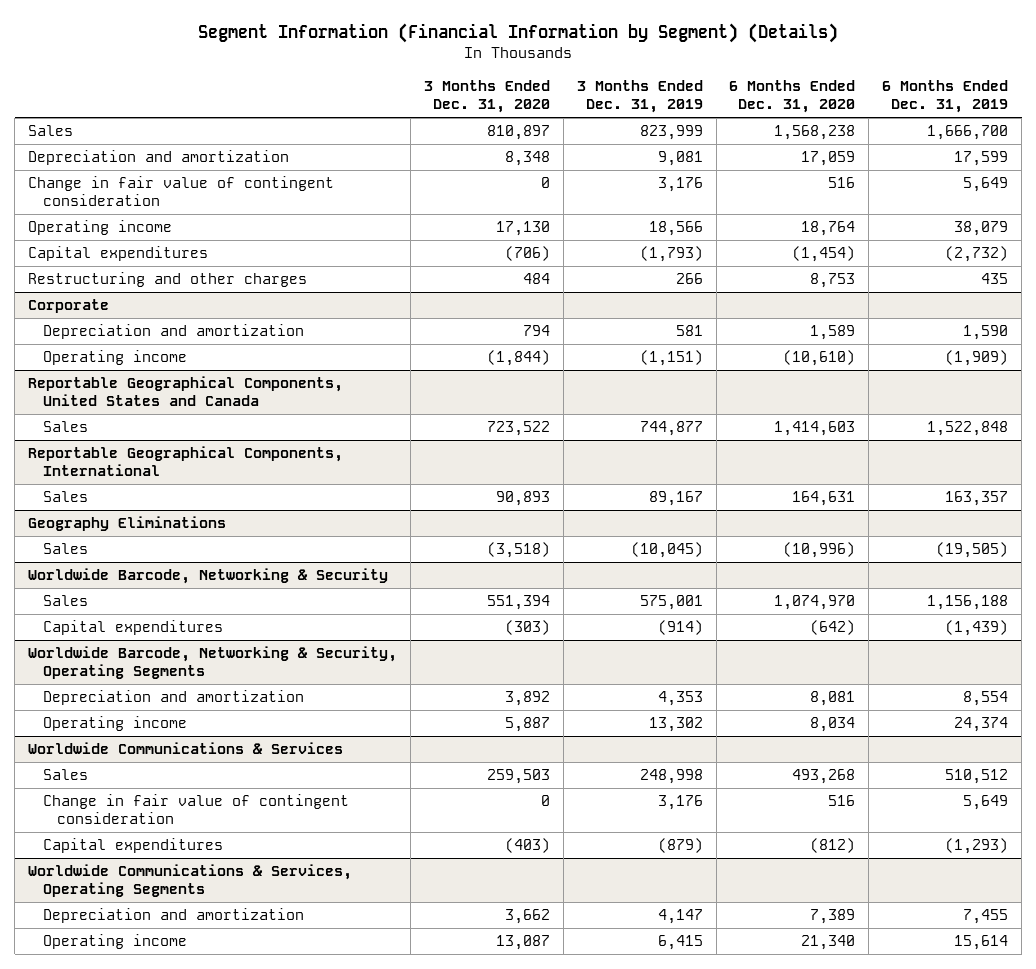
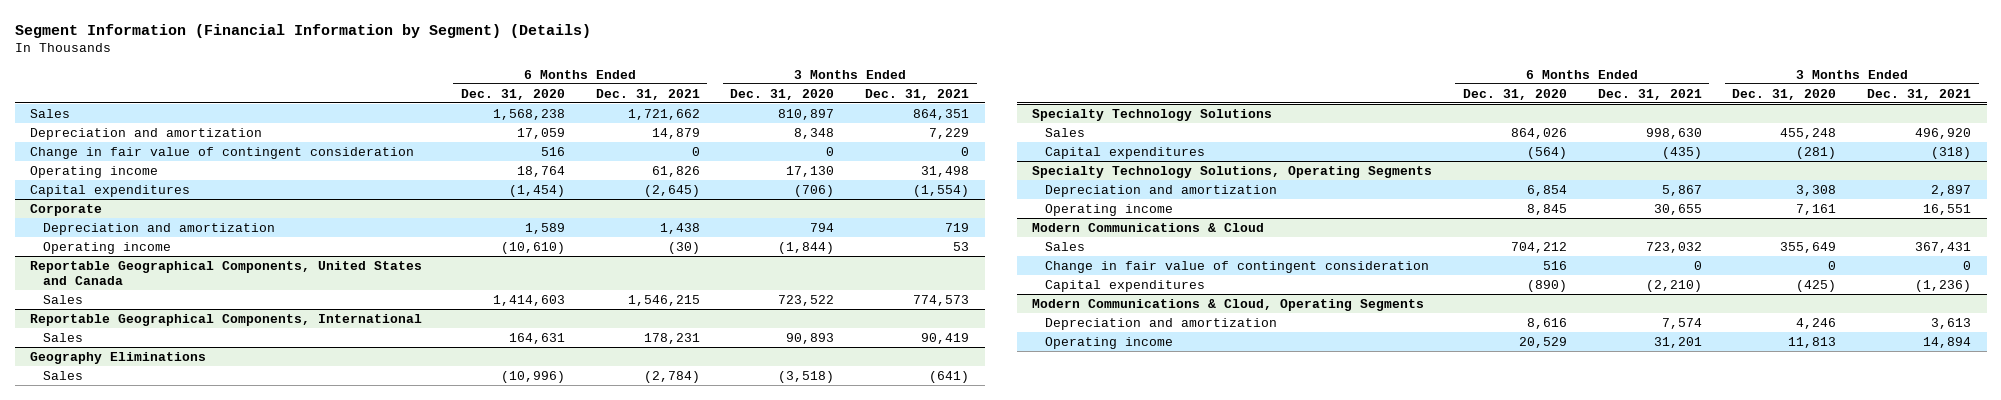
- | 3 Months Ended Dec. 31, 2020 | 3 Months Ended Dec. 31, 2019 | 6 Months Ended Dec. 31, 2020 | 6 Months Ended Dec. 31, 2019
+ | 6 Months Ended Dec. 31, 2020 | 6 Months Ended Dec. 31, 2021 | 3 Months Ended Dec. 31, 2020 | 3 Months Ended Dec. 31, 2021
- Restructuring and other charges | 484 | 266 | 8,753 | 435
- Worldwide Barcode, Networking & Security
- Sales | 551,394 | 575,001 | 1,074,970 | 1,156,188
- Capital expenditures | (303) | (914) | (642) | (1,439)
- Worldwide Barcode, Networking & Security, Operating Segments
- Depreciation and amortization | 3,892 | 4,353 | 8,081 | 8,554
- Operating income | 5,887 | 13,302 | 8,034 | 24,374
- Worldwide Communications & Services
- Sales | 259,503 | 248,998 | 493,268 | 510,512
+ Specialty Technology Solutions
+ Sales | 864,026 | 998,630 | 455,248 | 496,920
+ Capital expenditures | (564) | (435) | (281) | (318)
+ Specialty Technology Solutions, Operating Segments
+ Depreciation and amortization | 6,854 | 5,867 | 3,308 | 2,897
+ Operating income | 8,845 | 30,655 | 7,161 | 16,551
+ Modern Communications & Cloud
+ Sales | 704,212 | 723,032 | 355,649 | 367,431
- Capital expenditures | (403) | (879) | (812) | (1,293)
- Worldwide Communications & Services, Operating Segments
- Depreciation and amortization | 3,662 | 4,147 | 7,389 | 7,455
- Operating income | 13,087 | 6,415 | 21,340 | 15,614
+ Capital expenditures | (890) | (2,210) | (425) | (1,236)
+ Modern Communications & Cloud, Operating Segments
+ Depreciation and amortization | 8,616 | 7,574 | 4,246 | 3,613
+ Operating income | 20,529 | 31,201 | 11,813 | 14,894

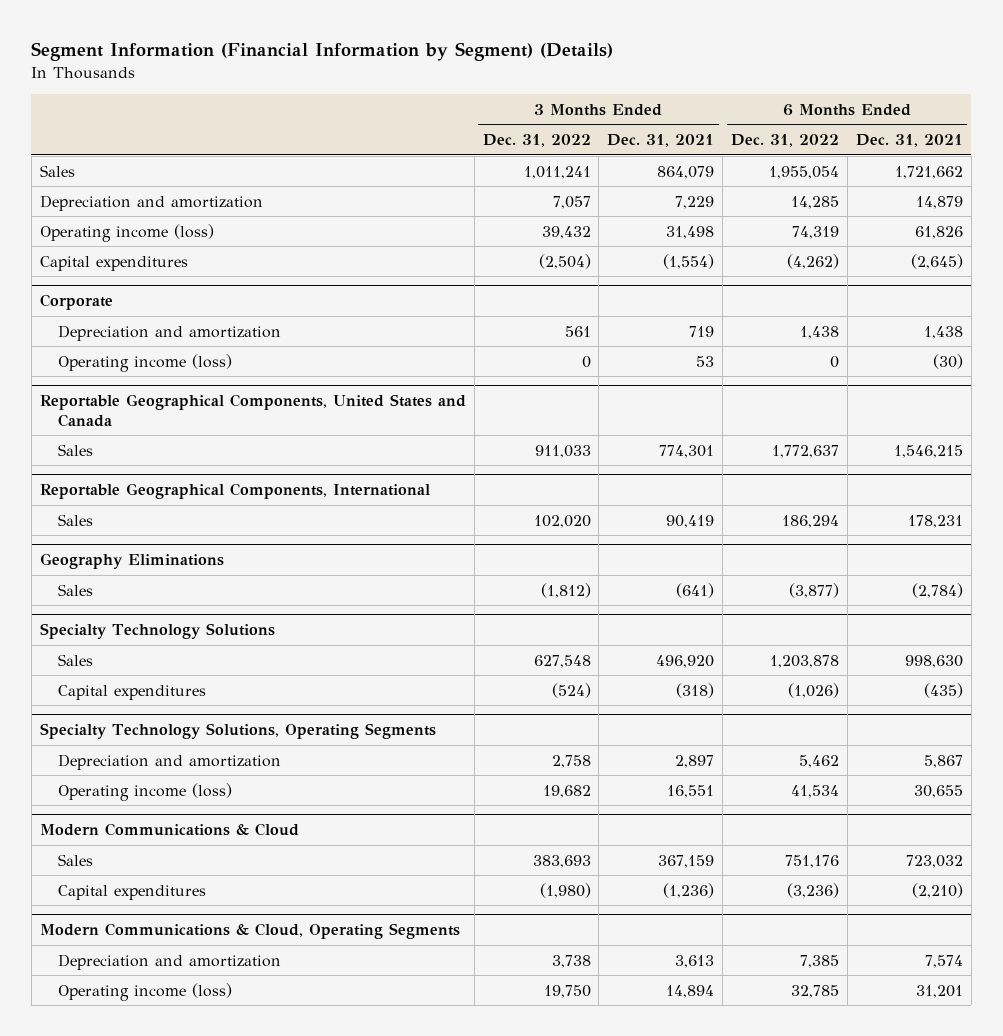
- | 6 Months Ended Dec. 31, 2020 | 6 Months Ended Dec. 31, 2021 | 3 Months Ended Dec. 31, 2020 | 3 Months Ended Dec. 31, 2021
+ | 3 Months Ended Dec. 31, 2022 | 3 Months Ended Dec. 31, 2021 | 6 Months Ended Dec. 31, 2022 | 6 Months Ended Dec. 31, 2021
- Sales | 1,568,238 | 1,721,662 | 810,897 | 864,351
+ Sales | 1,011,241 | 864,079 | 1,955,054 | 1,721,662
- Change in fair value of contingent consideration | 516 | 0 | 0 | 0
- Operating income | 18,764 | 61,826 | 17,130 | 31,498
+ Operating income (loss) | 39,432 | 31,498 | 74,319 | 61,826
@ Corporate
- Operating income | (10,610) | (30) | (1,844) | 53
+ Operating income (loss) | 0 | 53 | 0 | (30)
@ Reportable Geographical Components, United States and Canada
- Sales | 1,414,603 | 1,546,215 | 723,522 | 774,573
+ Sales | 911,033 | 774,301 | 1,772,637 | 1,546,215
@ Specialty Technology Solutions, Operating Segments
- Operating income | 8,845 | 30,655 | 7,161 | 16,551
+ Operating income (loss) | 19,682 | 16,551 | 41,534 | 30,655
@ Modern Communications & Cloud
- Sales | 704,212 | 723,032 | 355,649 | 367,431
- Change in fair value of contingent consideration | 516 | 0 | 0 | 0
+ Sales | 383,693 | 367,159 | 751,176 | 723,032
@ Modern Communications & Cloud, Operating Segments
- Operating income | 20,529 | 31,201 | 11,813 | 14,894
+ Operating income (loss) | 19,750 | 14,894 | 32,785 | 31,201

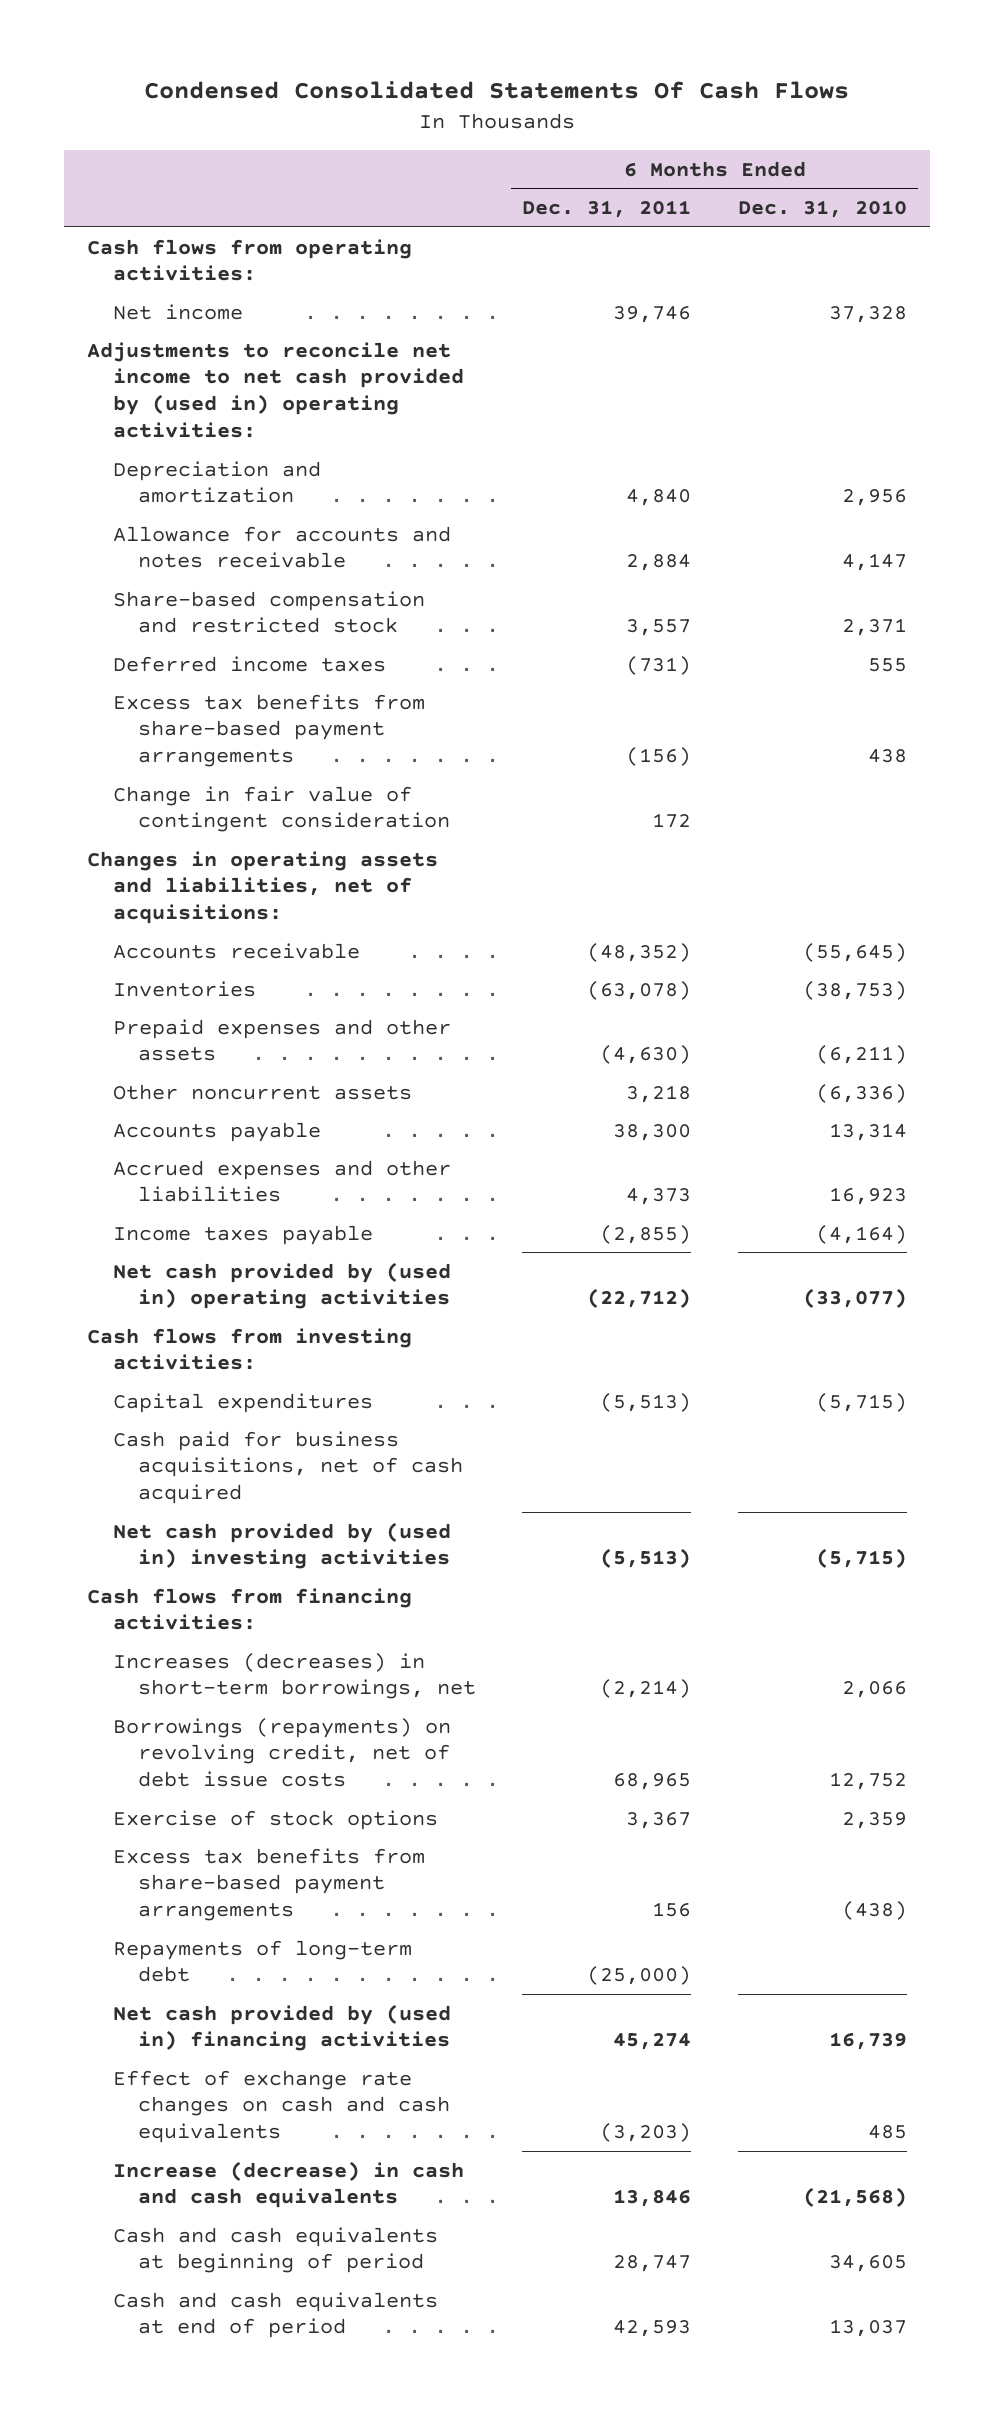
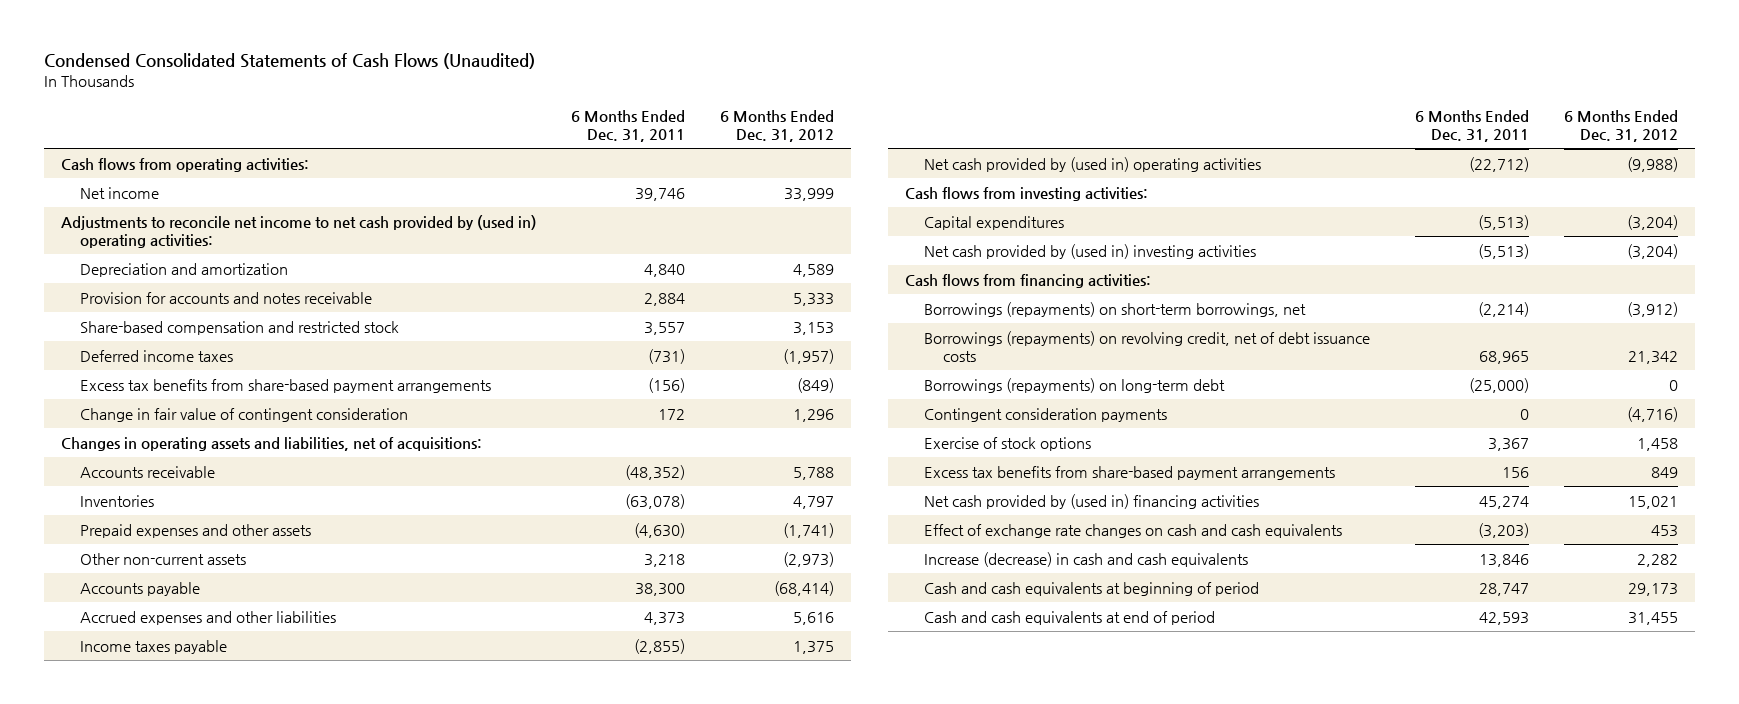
- Condensed Consolidated Statements Of Cash Flows
+ Condensed Consolidated Statements of Cash Flows (Unaudited)
- | 6 Months Ended Dec. 31, 2011 | 6 Months Ended Dec. 31, 2010
+ | 6 Months Ended Dec. 31, 2011 | 6 Months Ended Dec. 31, 2012
- Allowance for accounts and notes receivable | 2,884 | 4,147
+ Provision for accounts and notes receivable | 2,884 | 5,333
- Other noncurrent assets | 3,218 | (6,336)
+ Other non-current assets | 3,218 | (2,973)
- Cash paid for business acquisitions, net of cash acquired
- Increases (decreases) in short-term borrowings, net | (2,214) | 2,066
- Borrowings (repayments) on revolving credit, net of debt issue costs | 68,965 | 12,752
+ Borrowings (repayments) on short-term borrowings, net | (2,214) | (3,912)
+ Borrowings (repayments) on revolving credit, net of debt issuance costs | 68,965 | 21,342
+ Borrowings (repayments) on long-term debt | (25,000) | 0
+ Contingent consideration payments | 0 | (4,716)
- Repayments of long-term debt | (25,000) |

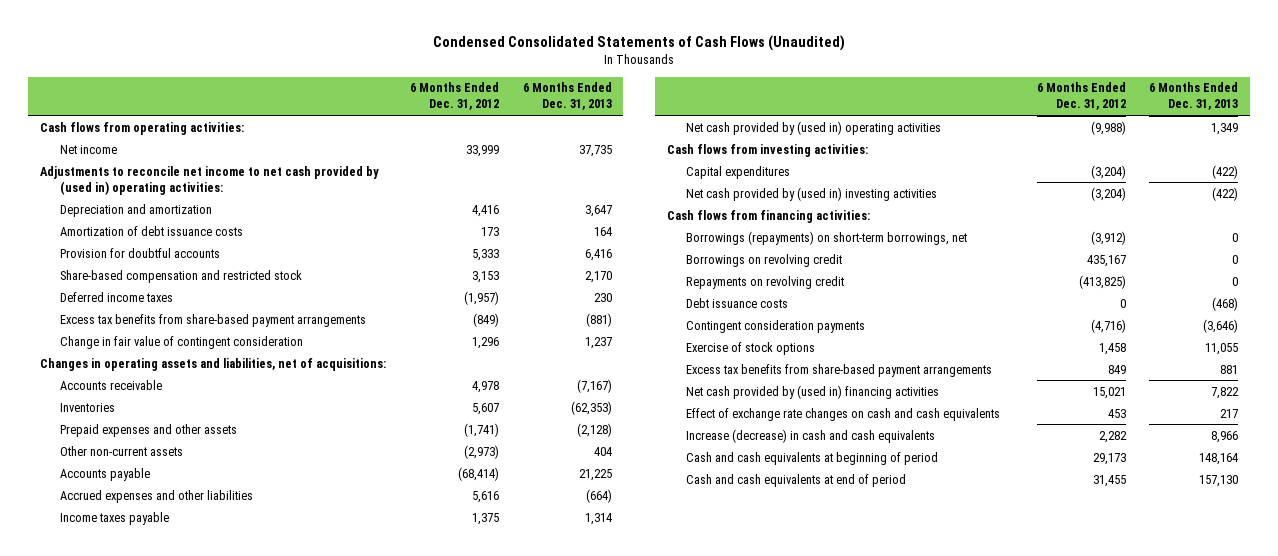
- | 6 Months Ended Dec. 31, 2011 | 6 Months Ended Dec. 31, 2012
+ | 6 Months Ended Dec. 31, 2012 | 6 Months Ended Dec. 31, 2013
- Depreciation and amortization | 4,840 | 4,589
- Provision for accounts and notes receivable | 2,884 | 5,333
+ Depreciation and amortization | 4,416 | 3,647
+ Amortization of debt issuance costs | 173 | 164
+ Provision for doubtful accounts | 5,333 | 6,416
- Accounts receivable | (48,352) | 5,788
- Inventories | (63,078) | 4,797
+ Accounts receivable | 4,978 | (7,167)
+ Inventories | 5,607 | (62,353)
- Borrowings (repayments) on revolving credit, net of debt issuance costs | 68,965 | 21,342
- Borrowings (repayments) on long-term debt | (25,000) | 0
+ Borrowings on revolving credit | 435,167 | 0
+ Repayments on revolving credit | (413,825) | 0
+ Debt issuance costs | 0 | (468)

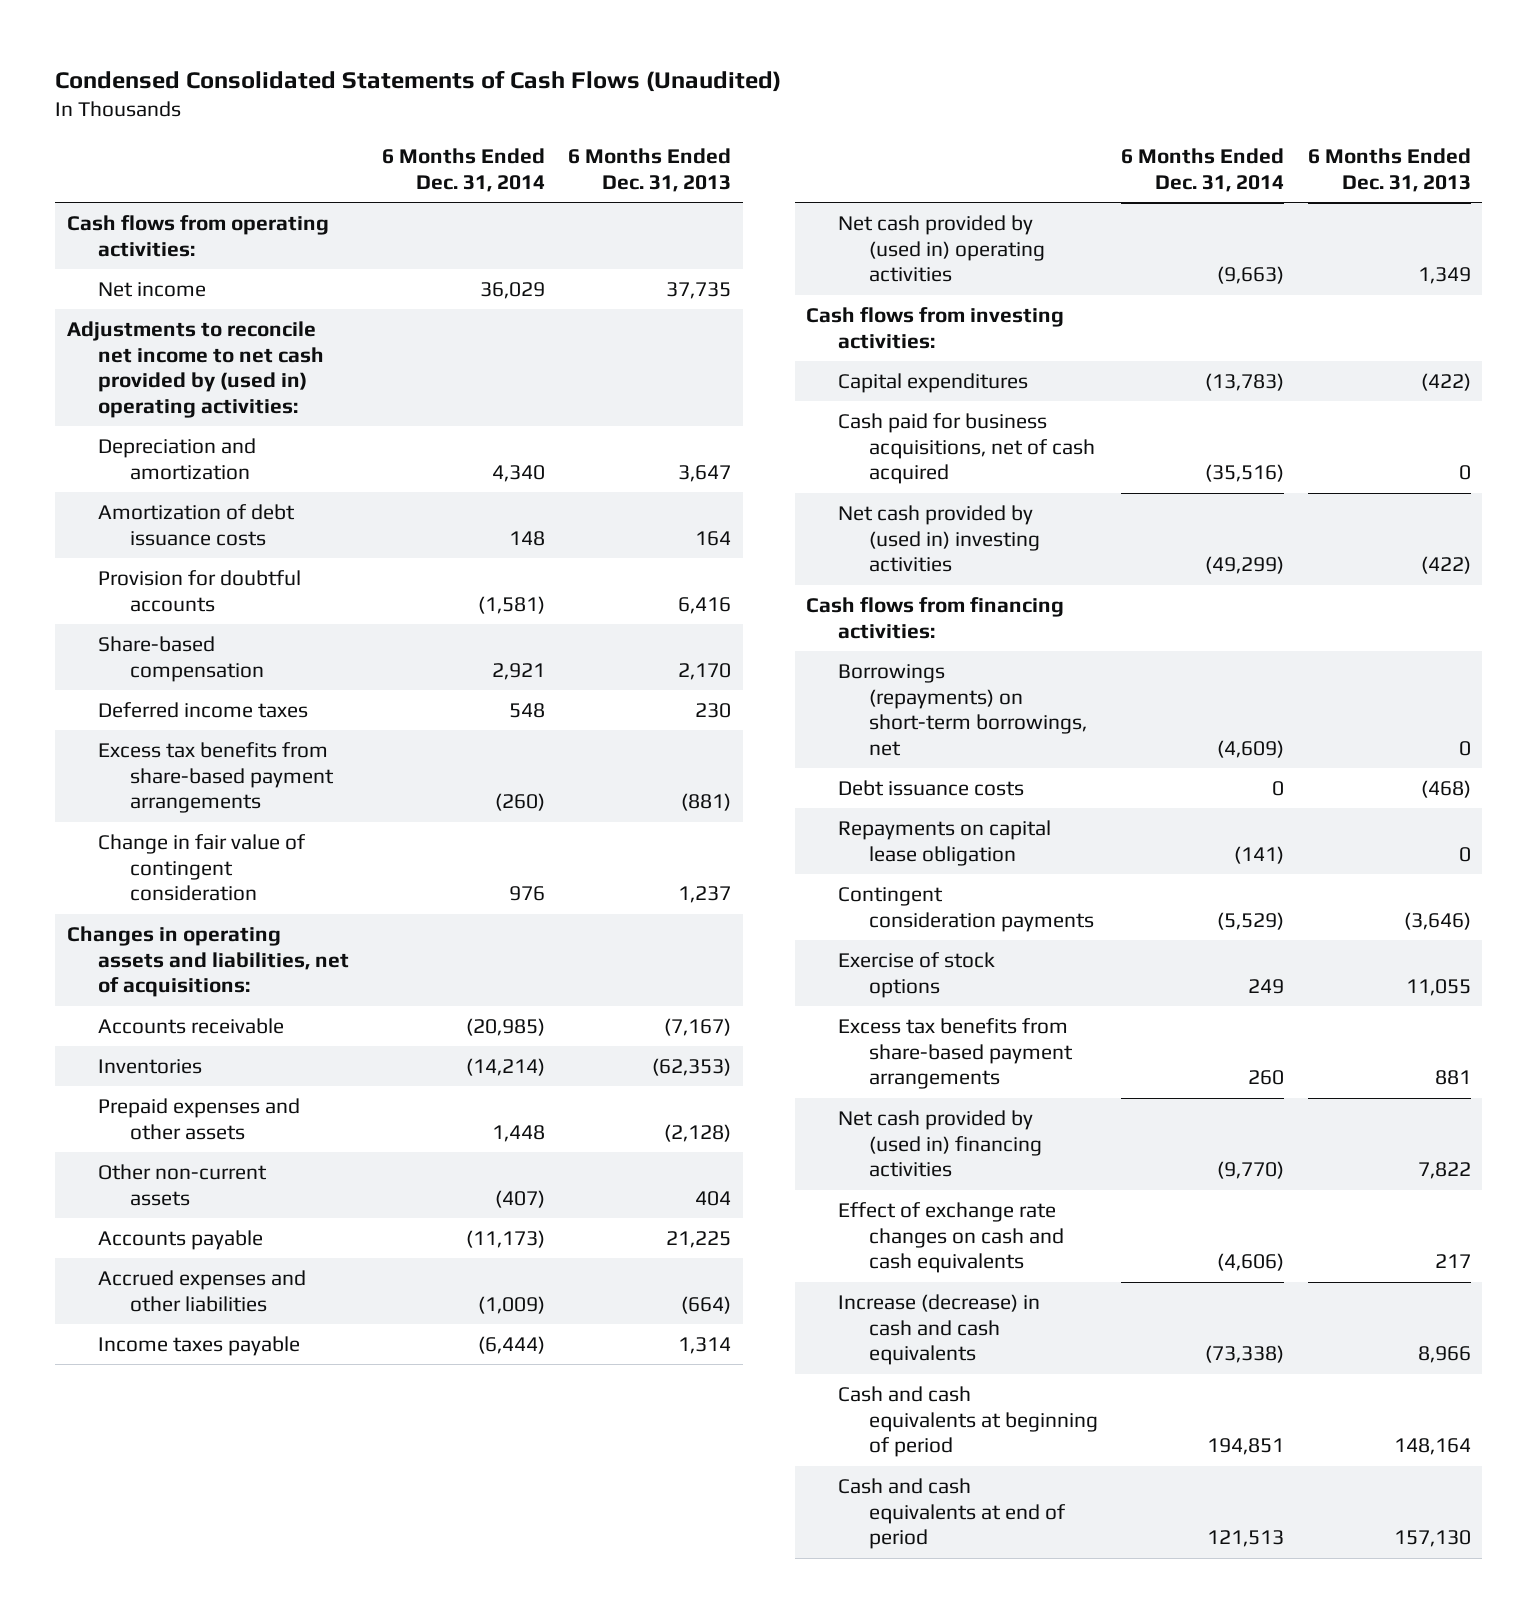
- | 6 Months Ended Dec. 31, 2012 | 6 Months Ended Dec. 31, 2013
+ | 6 Months Ended Dec. 31, 2014 | 6 Months Ended Dec. 31, 2013
- Share-based compensation and restricted stock | 3,153 | 2,170
+ Share-based compensation | 2,921 | 2,170
+ Cash paid for business acquisitions, net of cash acquired | (35,516) | 0
- Borrowings on revolving credit | 435,167 | 0
- Repayments on revolving credit | (413,825) | 0
+ Repayments on capital lease obligation | (141) | 0

